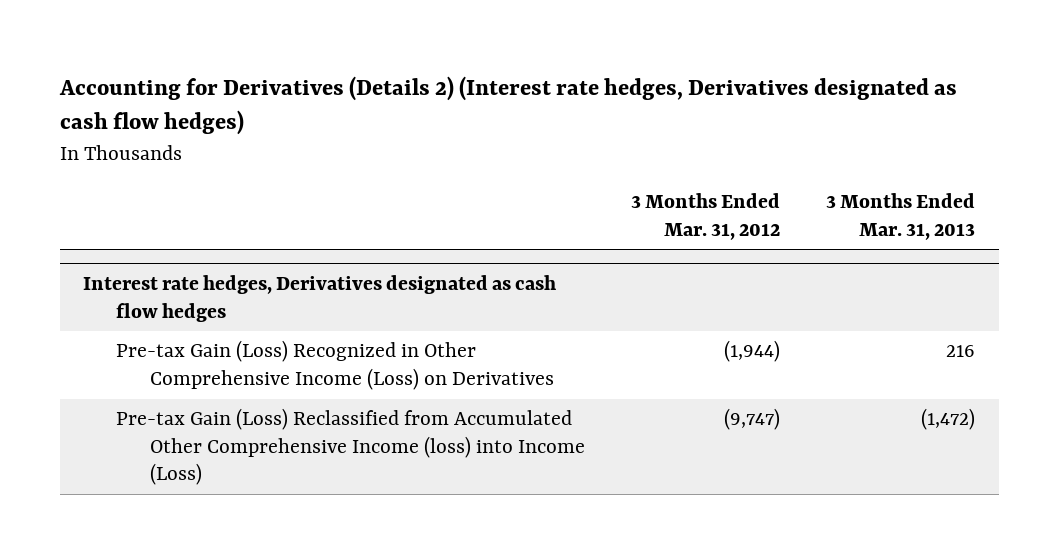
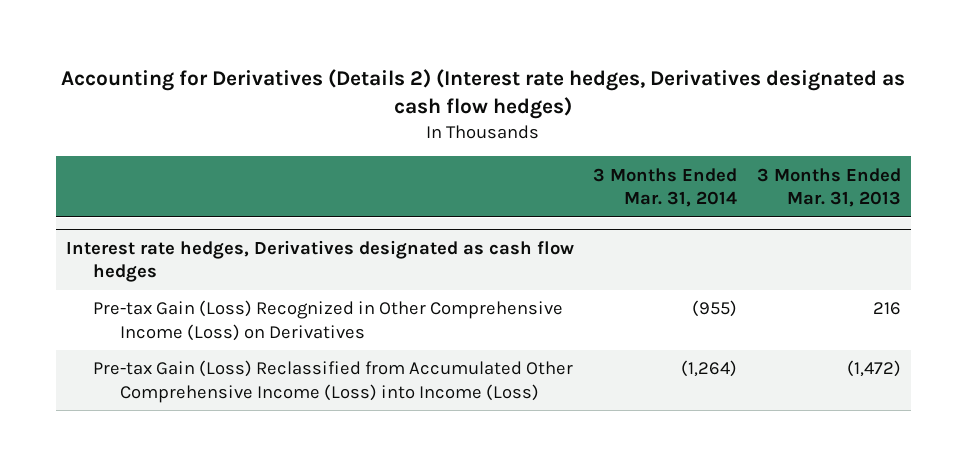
- | 3 Months Ended Mar. 31, 2012 | 3 Months Ended Mar. 31, 2013
+ | 3 Months Ended Mar. 31, 2014 | 3 Months Ended Mar. 31, 2013
@ Interest rate hedges, Derivatives designated as cash flow hedges
- Pre-tax Gain (Loss) Reclassified from Accumulated Other Comprehensive Income (loss) into Income (Loss) | (9,747) | (1,472)
+ Pre-tax Gain (Loss) Reclassified from Accumulated Other Comprehensive Income (Loss) into Income (Loss) | (1,264) | (1,472)

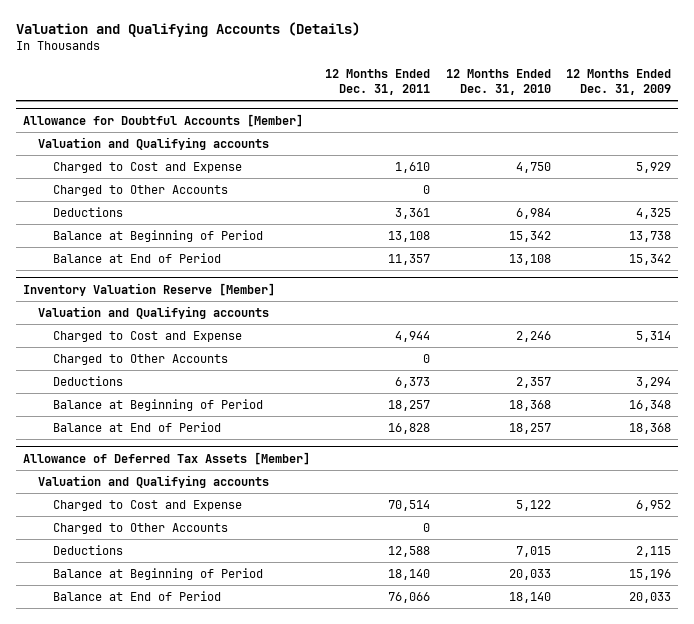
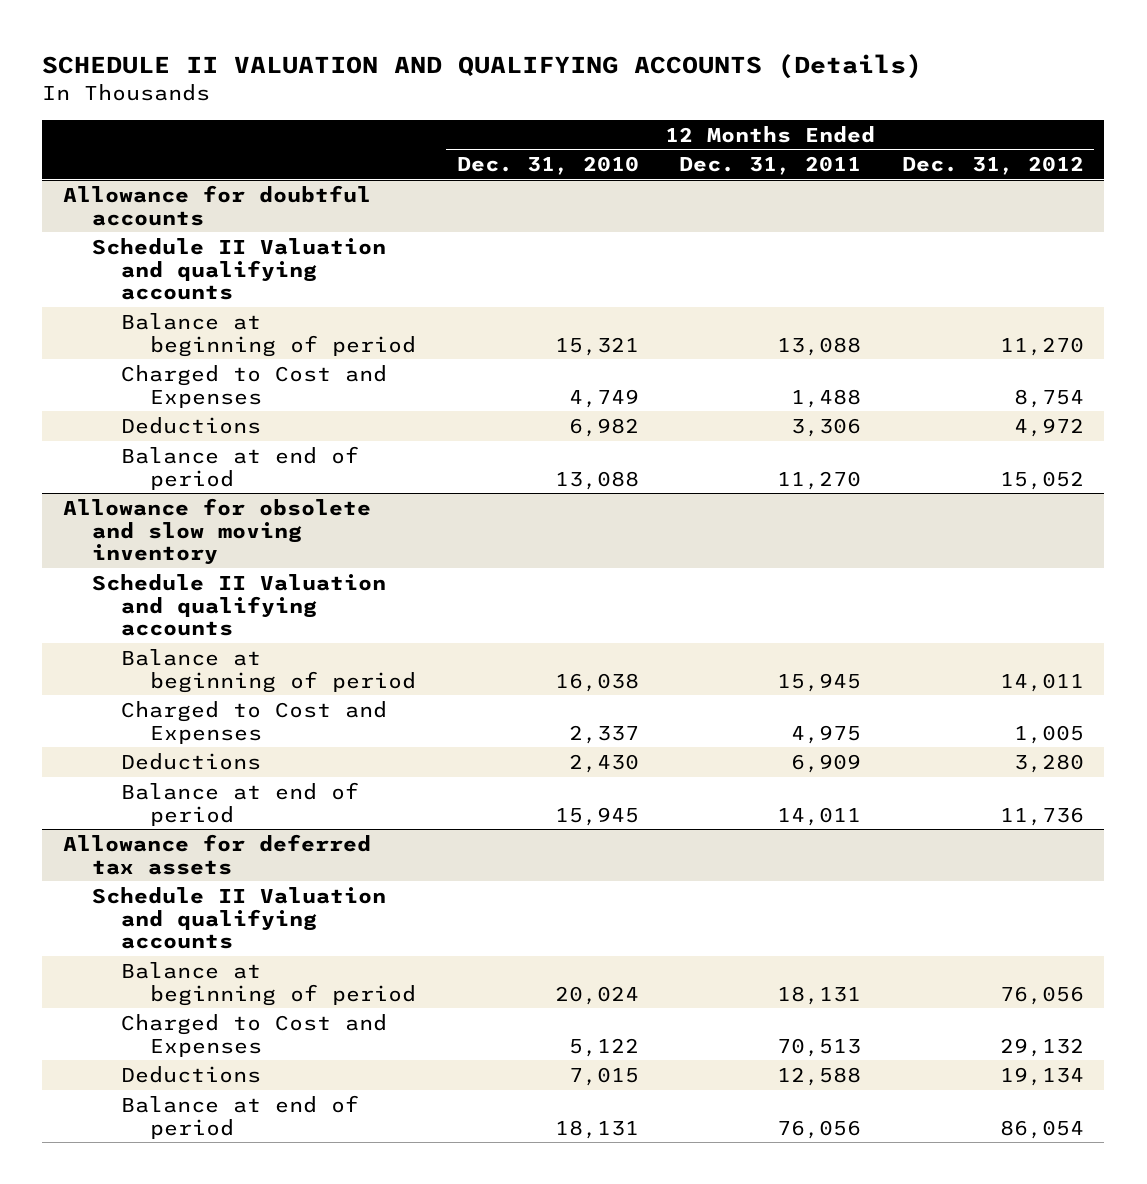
- Valuation and Qualifying Accounts (Details)
+ SCHEDULE II VALUATION AND QUALIFYING ACCOUNTS (Details)
- | 12 Months Ended Dec. 31, 2011 | 12 Months Ended Dec. 31, 2010 | 12 Months Ended Dec. 31, 2009
+ | 12 Months Ended Dec. 31, 2010 | 12 Months Ended Dec. 31, 2011 | 12 Months Ended Dec. 31, 2012
- Allowance for Doubtful Accounts [Member]
- Valuation and Qualifying accounts
- Charged to Cost and Expense | 1,610 | 4,750 | 5,929
- Charged to Other Accounts | 0 | |
- Deductions | 3,361 | 6,984 | 4,325
- Balance at Beginning of Period | 13,108 | 15,342 | 13,738
- Balance at End of Period | 11,357 | 13,108 | 15,342
- Inventory Valuation Reserve [Member]
- Valuation and Qualifying accounts
- Charged to Cost and Expense | 4,944 | 2,246 | 5,314
- Charged to Other Accounts | 0 | |
- Deductions | 6,373 | 2,357 | 3,294
- Balance at Beginning of Period | 18,257 | 18,368 | 16,348
- Balance at End of Period | 16,828 | 18,257 | 18,368
- Allowance of Deferred Tax Assets [Member]
- Valuation and Qualifying accounts
- Charged to Cost and Expense | 70,514 | 5,122 | 6,952
- Charged to Other Accounts | 0 | |
+ Allowance for doubtful accounts
+ Schedule II Valuation and qualifying accounts
+ Balance at beginning of period | 15,321 | 13,088 | 11,270
+ Charged to Cost and Expenses | 4,749 | 1,488 | 8,754
+ Deductions | 6,982 | 3,306 | 4,972
+ Balance at end of period | 13,088 | 11,270 | 15,052
+ Allowance for obsolete and slow moving inventory
+ Schedule II Valuation and qualifying accounts
+ Balance at beginning of period | 16,038 | 15,945 | 14,011
+ Charged to Cost and Expenses | 2,337 | 4,975 | 1,005
+ Deductions | 2,430 | 6,909 | 3,280
+ Balance at end of period | 15,945 | 14,011 | 11,736
+ Allowance for deferred tax assets
+ Schedule II Valuation and qualifying accounts
+ Balance at beginning of period | 20,024 | 18,131 | 76,056
+ Charged to Cost and Expenses | 5,122 | 70,513 | 29,132
- Balance at Beginning of Period | 18,140 | 20,033 | 15,196
- Balance at End of Period | 76,066 | 18,140 | 20,033
+ Balance at end of period | 18,131 | 76,056 | 86,054

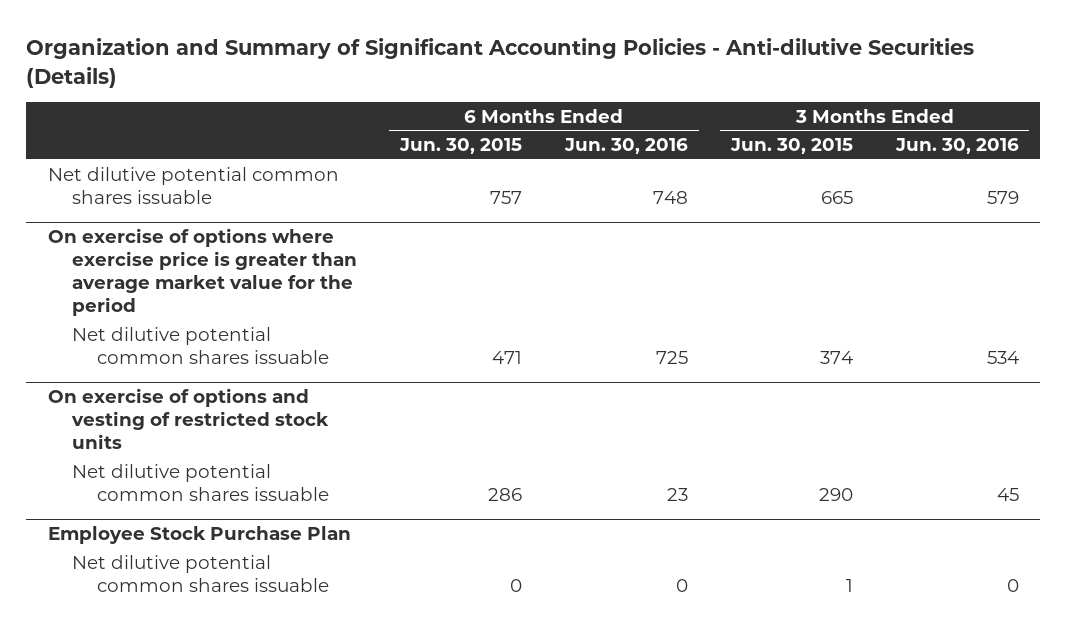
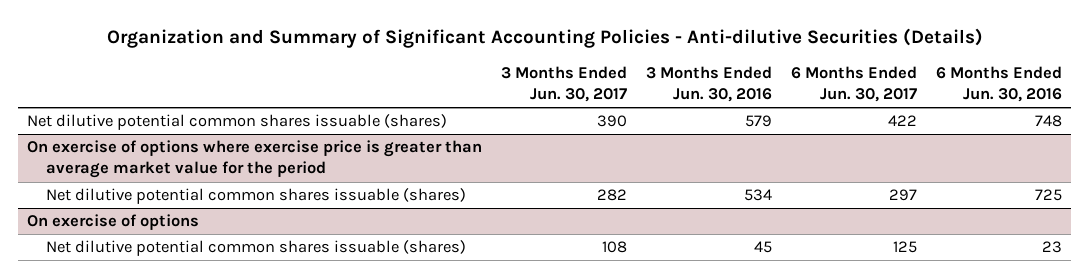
- | 6 Months Ended Jun. 30, 2015 | 6 Months Ended Jun. 30, 2016 | 3 Months Ended Jun. 30, 2015 | 3 Months Ended Jun. 30, 2016
+ | 3 Months Ended Jun. 30, 2017 | 3 Months Ended Jun. 30, 2016 | 6 Months Ended Jun. 30, 2017 | 6 Months Ended Jun. 30, 2016
- Net dilutive potential common shares issuable | 757 | 748 | 665 | 579
+ Net dilutive potential common shares issuable (shares) | 390 | 579 | 422 | 748
@ On exercise of options where exercise price is greater than average market value for the period
- Net dilutive potential common shares issuable | 471 | 725 | 374 | 534
- On exercise of options and vesting of restricted stock units
- Net dilutive potential common shares issuable | 286 | 23 | 290 | 45
- Employee Stock Purchase Plan
- Net dilutive potential common shares issuable | 0 | 0 | 1 | 0
@ On exercise of options where exercise price is greater than average market value for the period
+ Net dilutive potential common shares issuable (shares) | 282 | 534 | 297 | 725
+ On exercise of options
+ Net dilutive potential common shares issuable (shares) | 108 | 45 | 125 | 23

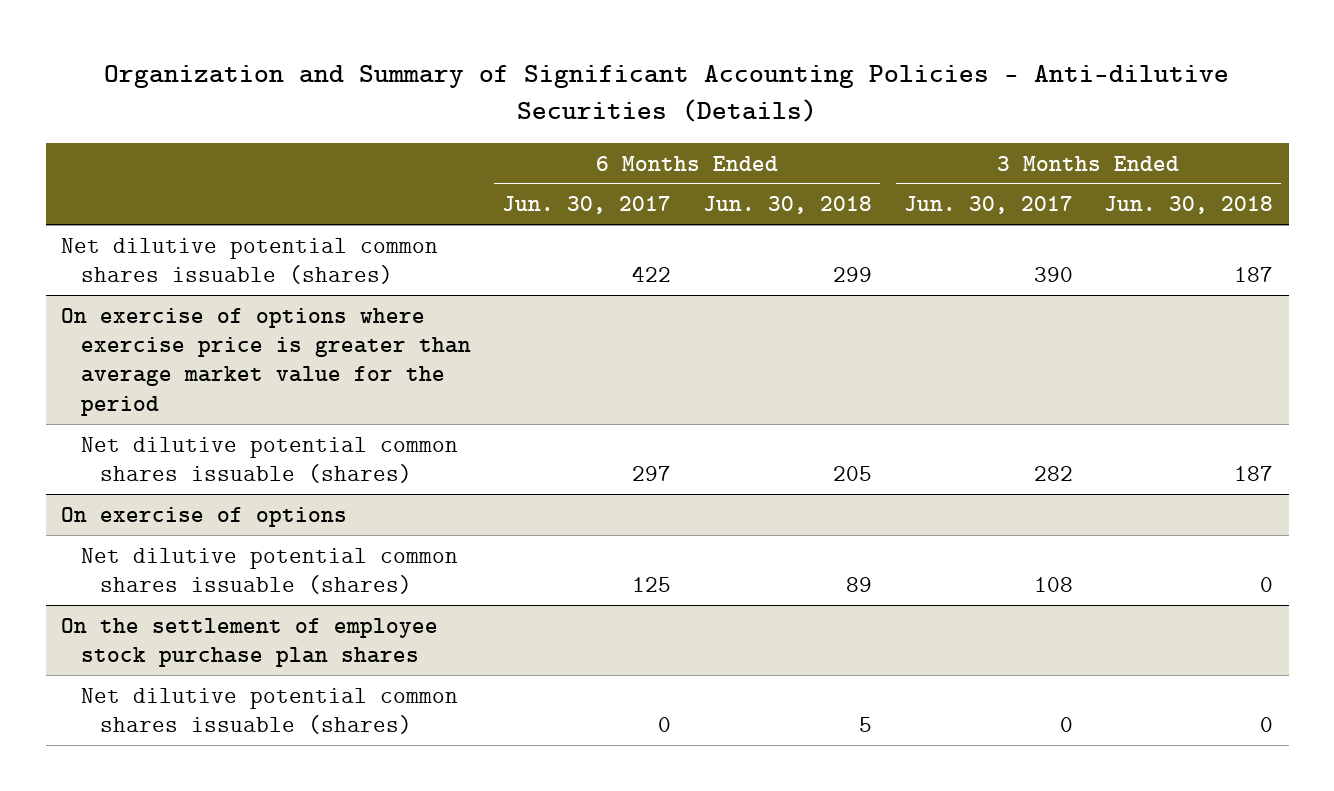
- | 3 Months Ended Jun. 30, 2017 | 3 Months Ended Jun. 30, 2016 | 6 Months Ended Jun. 30, 2017 | 6 Months Ended Jun. 30, 2016
+ | 6 Months Ended Jun. 30, 2017 | 6 Months Ended Jun. 30, 2018 | 3 Months Ended Jun. 30, 2017 | 3 Months Ended Jun. 30, 2018
+ On the settlement of employee stock purchase plan shares
+ Net dilutive potential common shares issuable (shares) | 0 | 5 | 0 | 0

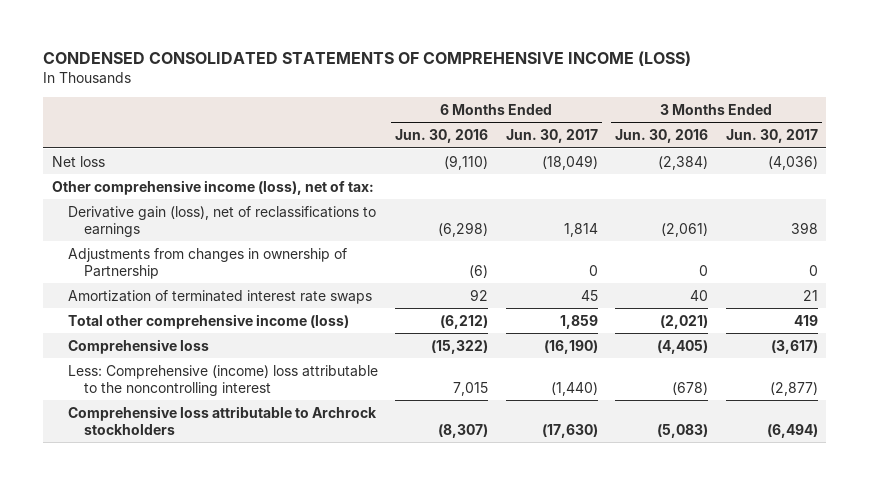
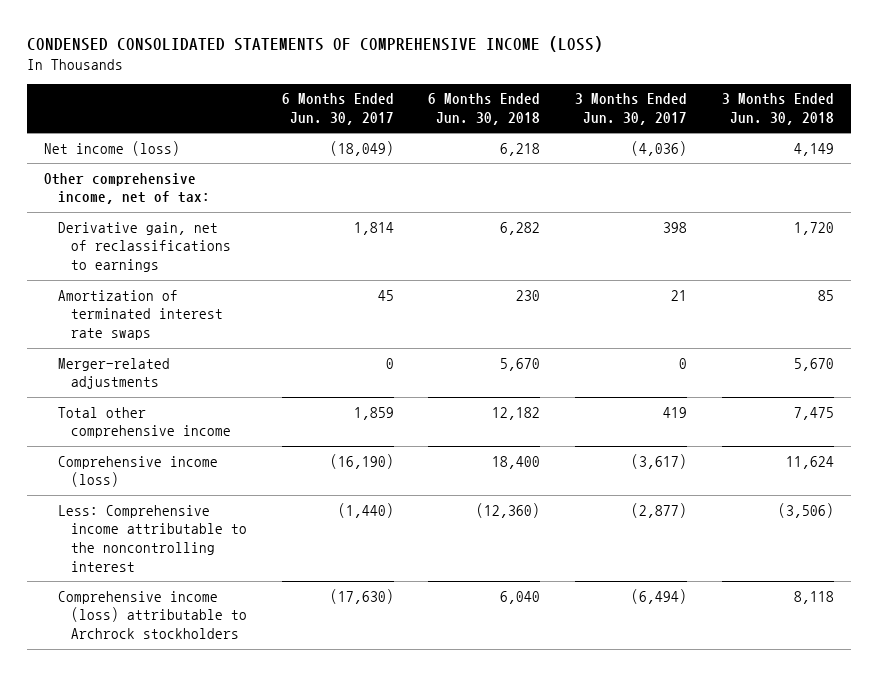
- | 6 Months Ended Jun. 30, 2016 | 6 Months Ended Jun. 30, 2017 | 3 Months Ended Jun. 30, 2016 | 3 Months Ended Jun. 30, 2017
+ | 6 Months Ended Jun. 30, 2017 | 6 Months Ended Jun. 30, 2018 | 3 Months Ended Jun. 30, 2017 | 3 Months Ended Jun. 30, 2018
- Net loss | (9,110) | (18,049) | (2,384) | (4,036)
- Other comprehensive income (loss), net of tax:
- Derivative gain (loss), net of reclassifications to earnings | (6,298) | 1,814 | (2,061) | 398
- Adjustments from changes in ownership of Partnership | (6) | 0 | 0 | 0
+ Net income (loss) | (18,049) | 6,218 | (4,036) | 4,149
+ Other comprehensive income, net of tax:
+ Derivative gain, net of reclassifications to earnings | 1,814 | 6,282 | 398 | 1,720
- Total other comprehensive income (loss) | (6,212) | 1,859 | (2,021) | 419
- Comprehensive loss | (15,322) | (16,190) | (4,405) | (3,617)
- Less: Comprehensive (income) loss attributable to the noncontrolling interest | 7,015 | (1,440) | (678) | (2,877)
- Comprehensive loss attributable to Archrock stockholders | (8,307) | (17,630) | (5,083) | (6,494)
+ Merger-related adjustments | 0 | 5,670 | 0 | 5,670
+ Total other comprehensive income | 1,859 | 12,182 | 419 | 7,475
+ Comprehensive income (loss) | (16,190) | 18,400 | (3,617) | 11,624
+ Less: Comprehensive income attributable to the noncontrolling interest | (1,440) | (12,360) | (2,877) | (3,506)
+ Comprehensive income (loss) attributable to Archrock stockholders | (17,630) | 6,040 | (6,494) | 8,118

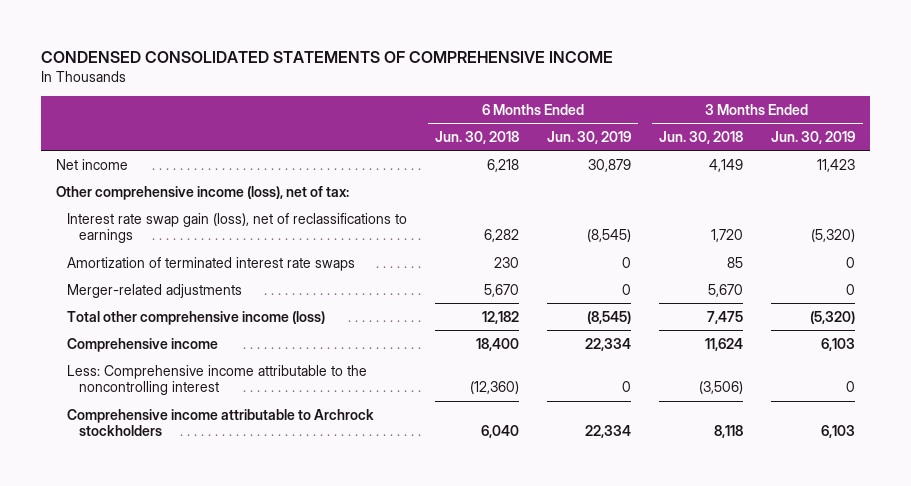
- CONDENSED CONSOLIDATED STATEMENTS OF COMPREHENSIVE INCOME (LOSS)
+ CONDENSED CONSOLIDATED STATEMENTS OF COMPREHENSIVE INCOME
- | 6 Months Ended Jun. 30, 2017 | 6 Months Ended Jun. 30, 2018 | 3 Months Ended Jun. 30, 2017 | 3 Months Ended Jun. 30, 2018
+ | 6 Months Ended Jun. 30, 2018 | 6 Months Ended Jun. 30, 2019 | 3 Months Ended Jun. 30, 2018 | 3 Months Ended Jun. 30, 2019
- Net income (loss) | (18,049) | 6,218 | (4,036) | 4,149
- Other comprehensive income, net of tax:
- Derivative gain, net of reclassifications to earnings | 1,814 | 6,282 | 398 | 1,720
+ Net income | 6,218 | 30,879 | 4,149 | 11,423
+ Other comprehensive income (loss), net of tax:
+ Interest rate swap gain (loss), net of reclassifications to earnings | 6,282 | (8,545) | 1,720 | (5,320)
- Total other comprehensive income | 1,859 | 12,182 | 419 | 7,475
- Comprehensive income (loss) | (16,190) | 18,400 | (3,617) | 11,624
+ Total other comprehensive income (loss) | 12,182 | (8,545) | 7,475 | (5,320)
+ Comprehensive income | 18,400 | 22,334 | 11,624 | 6,103
- Comprehensive income (loss) attributable to Archrock stockholders | (17,630) | 6,040 | (6,494) | 8,118
+ Comprehensive income attributable to Archrock stockholders | 6,040 | 22,334 | 8,118 | 6,103

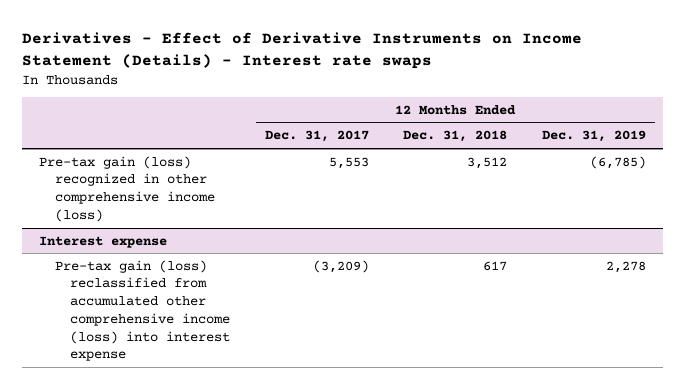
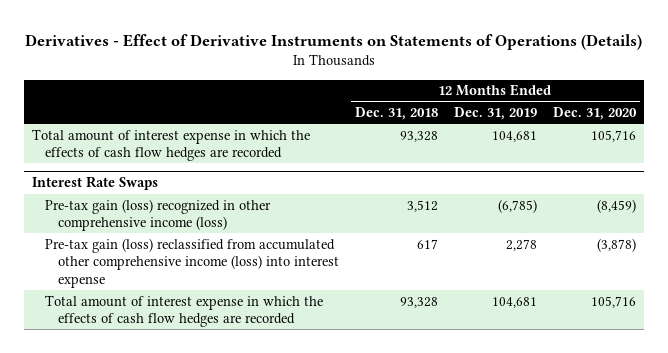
- Derivatives - Effect of Derivative Instruments on Income Statement (Details) - Interest rate swaps
+ Derivatives - Effect of Derivative Instruments on Statements of Operations (Details)
- | 12 Months Ended Dec. 31, 2017 | 12 Months Ended Dec. 31, 2018 | 12 Months Ended Dec. 31, 2019
+ | 12 Months Ended Dec. 31, 2018 | 12 Months Ended Dec. 31, 2019 | 12 Months Ended Dec. 31, 2020
+ Total amount of interest expense in which the effects of cash flow hedges are recorded | 93,328 | 104,681 | 105,716
+ Interest Rate Swaps
- Interest expense
+ Total amount of interest expense in which the effects of cash flow hedges are recorded | 93,328 | 104,681 | 105,716

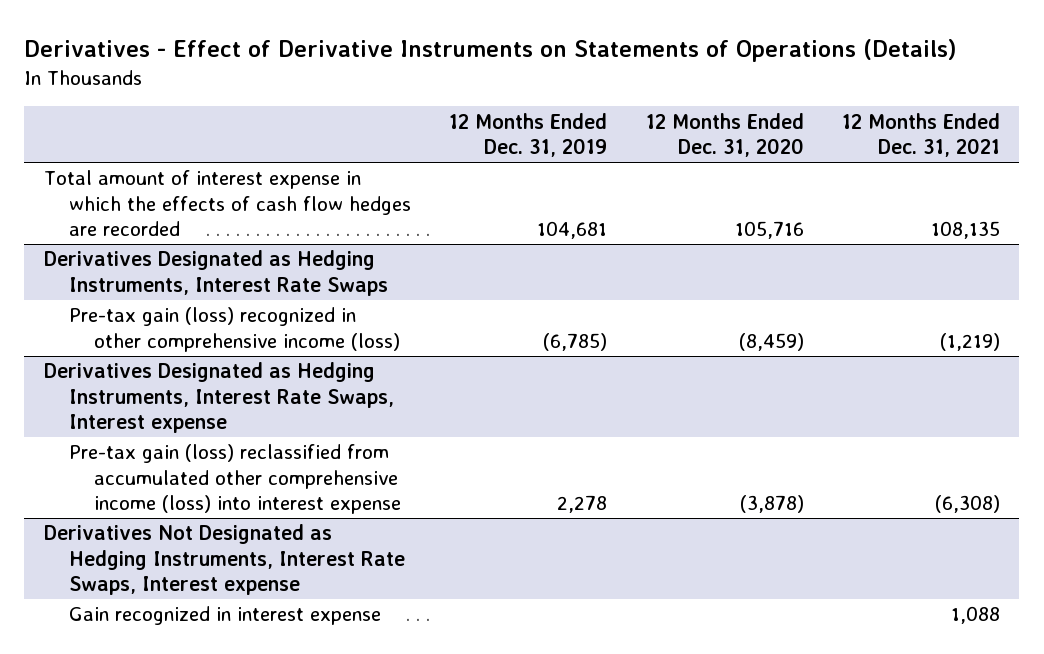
- | 12 Months Ended Dec. 31, 2018 | 12 Months Ended Dec. 31, 2019 | 12 Months Ended Dec. 31, 2020
+ | 12 Months Ended Dec. 31, 2019 | 12 Months Ended Dec. 31, 2020 | 12 Months Ended Dec. 31, 2021
- Interest Rate Swaps
+ Derivatives Designated as Hedging Instruments, Interest Rate Swaps
+ Derivatives Designated as Hedging Instruments, Interest Rate Swaps, Interest expense
- Total amount of interest expense in which the effects of cash flow hedges are recorded | 93,328 | 104,681 | 105,716
+ Derivatives Not Designated as Hedging Instruments, Interest Rate Swaps, Interest expense
+ Gain recognized in interest expense | | | 1,088

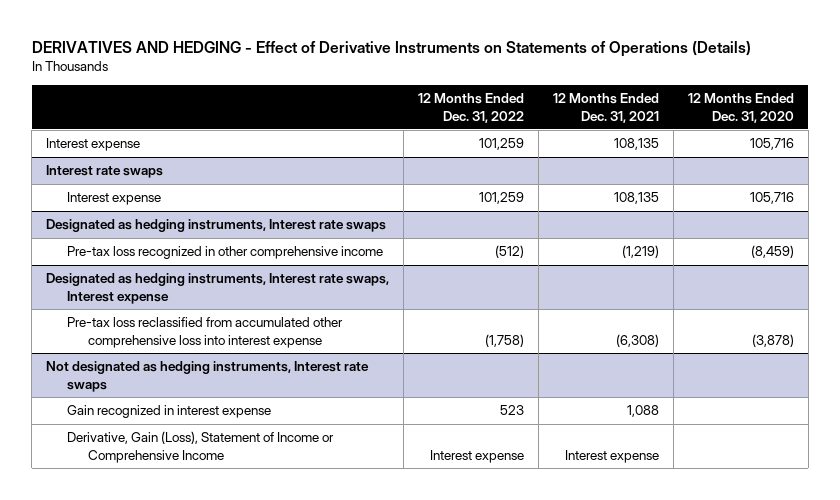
- Derivatives - Effect of Derivative Instruments on Statements of Operations (Details)
+ DERIVATIVES AND HEDGING - Effect of Derivative Instruments on Statements of Operations (Details)
- | 12 Months Ended Dec. 31, 2019 | 12 Months Ended Dec. 31, 2020 | 12 Months Ended Dec. 31, 2021
+ | 12 Months Ended Dec. 31, 2022 | 12 Months Ended Dec. 31, 2021 | 12 Months Ended Dec. 31, 2020
- Total amount of interest expense in which the effects of cash flow hedges are recorded | 104,681 | 105,716 | 108,135
- Derivatives Designated as Hedging Instruments, Interest Rate Swaps
- Pre-tax gain (loss) recognized in other comprehensive income (loss) | (6,785) | (8,459) | (1,219)
- Derivatives Designated as Hedging Instruments, Interest Rate Swaps, Interest expense
- Pre-tax gain (loss) reclassified from accumulated other comprehensive income (loss) into interest expense | 2,278 | (3,878) | (6,308)
- Derivatives Not Designated as Hedging Instruments, Interest Rate Swaps, Interest expense
+ Interest expense | 101,259 | 108,135 | 105,716
+ Interest rate swaps
+ Interest expense | 101,259 | 108,135 | 105,716
+ Designated as hedging instruments, Interest rate swaps
+ Pre-tax loss recognized in other comprehensive income | (512) | (1,219) | (8,459)
+ Designated as hedging instruments, Interest rate swaps, Interest expense
+ Pre-tax loss reclassified from accumulated other comprehensive loss into interest expense | (1,758) | (6,308) | (3,878)
+ Not designated as hedging instruments, Interest rate swaps
+ Derivative, Gain (Loss), Statement of Income or Comprehensive Income | Interest expense | Interest expense |

